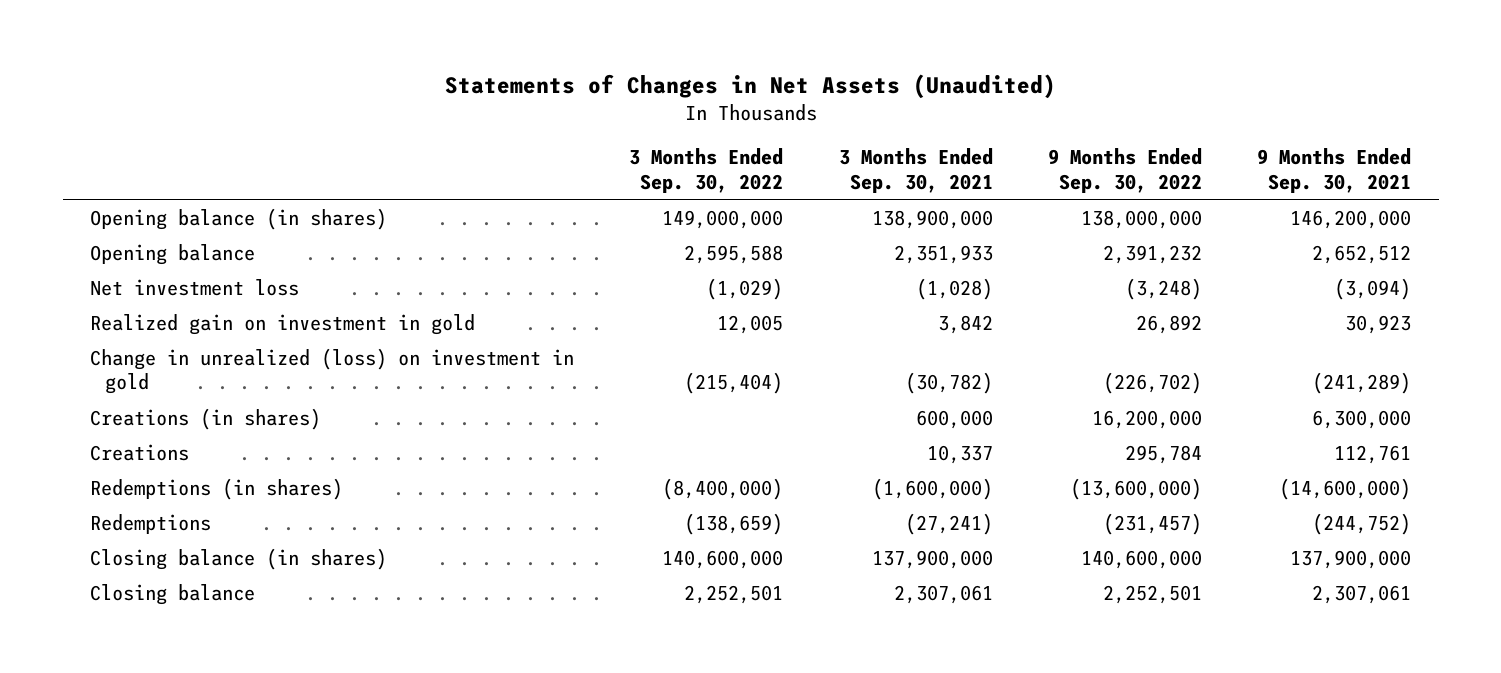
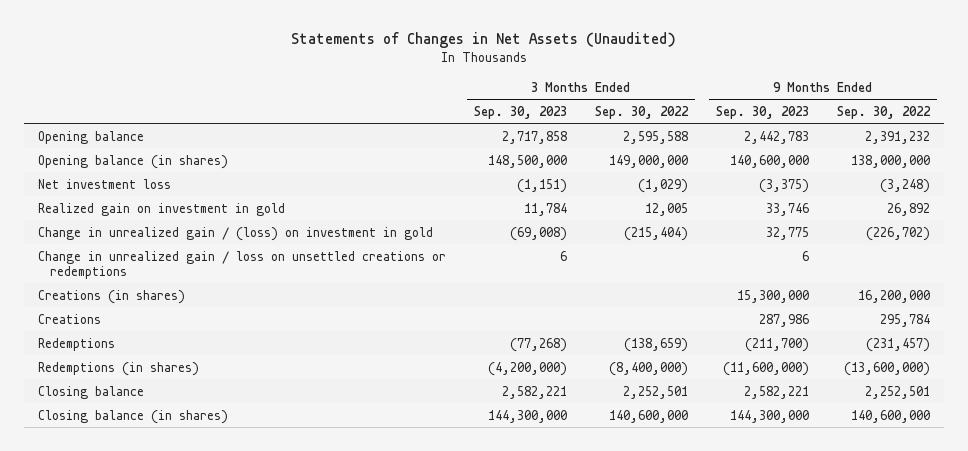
- | 3 Months Ended Sep. 30, 2022 | 3 Months Ended Sep. 30, 2021 | 9 Months Ended Sep. 30, 2022 | 9 Months Ended Sep. 30, 2021
+ | 3 Months Ended Sep. 30, 2023 | 3 Months Ended Sep. 30, 2022 | 9 Months Ended Sep. 30, 2023 | 9 Months Ended Sep. 30, 2022
moved down: Opening balance (in shares) | 148,500,000 | 149,000,000 | 140,600,000 | 138,000,000
- Change in unrealized (loss) on investment in gold | (215,404) | (30,782) | (226,702) | (241,289)
+ Change in unrealized gain / (loss) on investment in gold | (69,008) | (215,404) | 32,775 | (226,702)
+ Change in unrealized gain / loss on unsettled creations or redemptions | 6 | | 6 |
moved down: Redemptions (in shares) | (4,200,000) | (8,400,000) | (11,600,000) | (13,600,000)
moved down: Closing balance (in shares) | 144,300,000 | 140,600,000 | 144,300,000 | 140,600,000

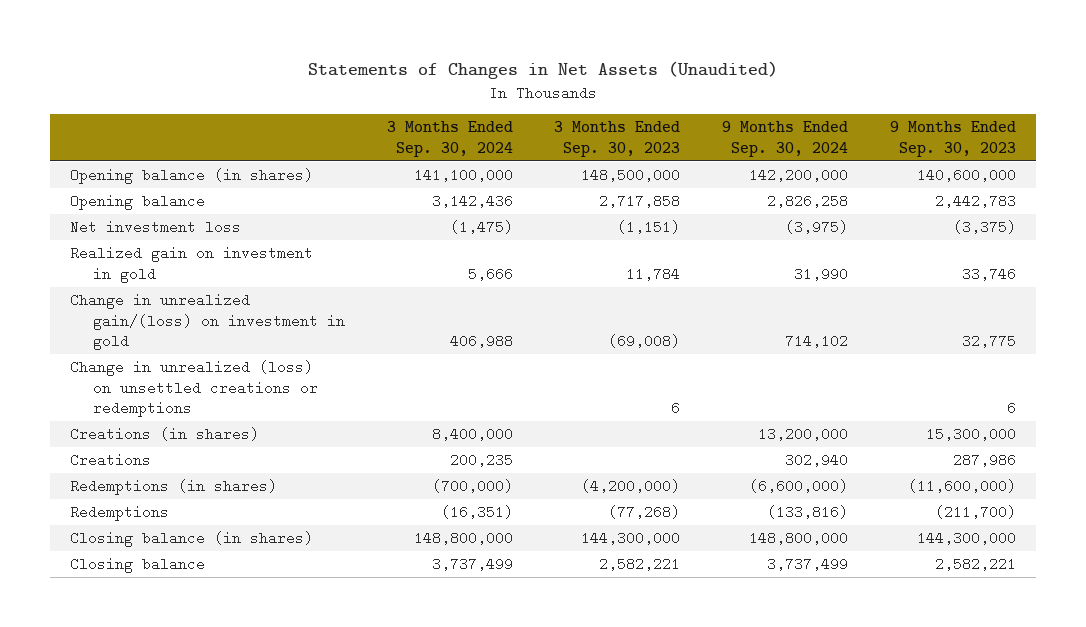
- | 3 Months Ended Sep. 30, 2023 | 3 Months Ended Sep. 30, 2022 | 9 Months Ended Sep. 30, 2023 | 9 Months Ended Sep. 30, 2022
+ | 3 Months Ended Sep. 30, 2024 | 3 Months Ended Sep. 30, 2023 | 9 Months Ended Sep. 30, 2024 | 9 Months Ended Sep. 30, 2023
moved down: Opening balance | 3,142,436 | 2,717,858 | 2,826,258 | 2,442,783
- Change in unrealized gain / (loss) on investment in gold | (69,008) | (215,404) | 32,775 | (226,702)
- Change in unrealized gain / loss on unsettled creations or redemptions | 6 | | 6 |
+ Change in unrealized gain/(loss) on investment in gold | 406,988 | (69,008) | 714,102 | 32,775
+ Change in unrealized (loss) on unsettled creations or redemptions | | 6 | | 6
moved down: Redemptions | (16,351) | (77,268) | (133,816) | (211,700)
moved down: Closing balance | 3,737,499 | 2,582,221 | 3,737,499 | 2,582,221

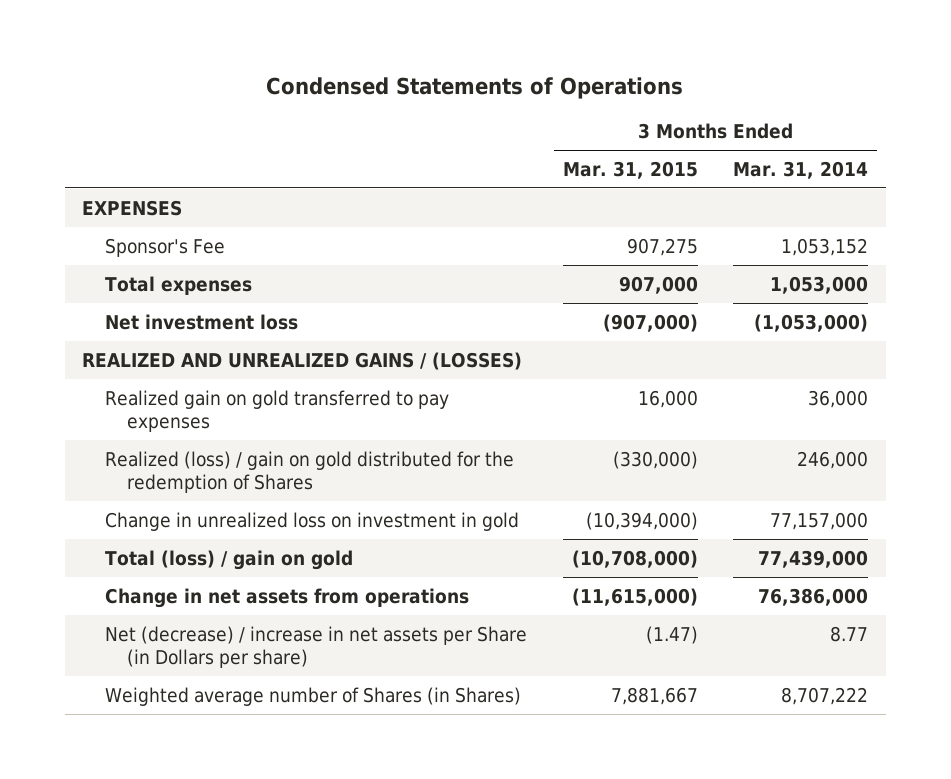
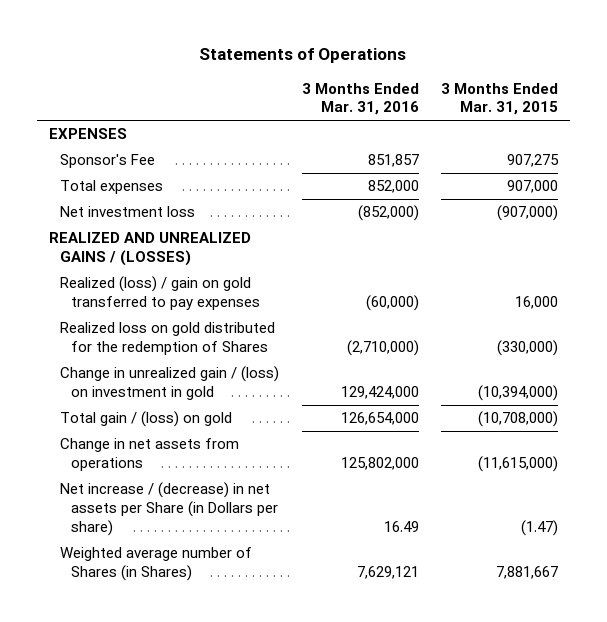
- Condensed Statements of Operations
+ Statements of Operations
- | 3 Months Ended Mar. 31, 2015 | 3 Months Ended Mar. 31, 2014
+ | 3 Months Ended Mar. 31, 2016 | 3 Months Ended Mar. 31, 2015
- Realized gain on gold transferred to pay expenses | 16,000 | 36,000
- Realized (loss) / gain on gold distributed for the redemption of Shares | (330,000) | 246,000
- Change in unrealized loss on investment in gold | (10,394,000) | 77,157,000
- Total (loss) / gain on gold | (10,708,000) | 77,439,000
+ Realized (loss) / gain on gold transferred to pay expenses | (60,000) | 16,000
+ Realized loss on gold distributed for the redemption of Shares | (2,710,000) | (330,000)
+ Change in unrealized gain / (loss) on investment in gold | 129,424,000 | (10,394,000)
+ Total gain / (loss) on gold | 126,654,000 | (10,708,000)
- Net (decrease) / increase in net assets per Share (in Dollars per share) | (1.47) | 8.77
+ Net increase / (decrease) in net assets per Share (in Dollars per share) | 16.49 | (1.47)

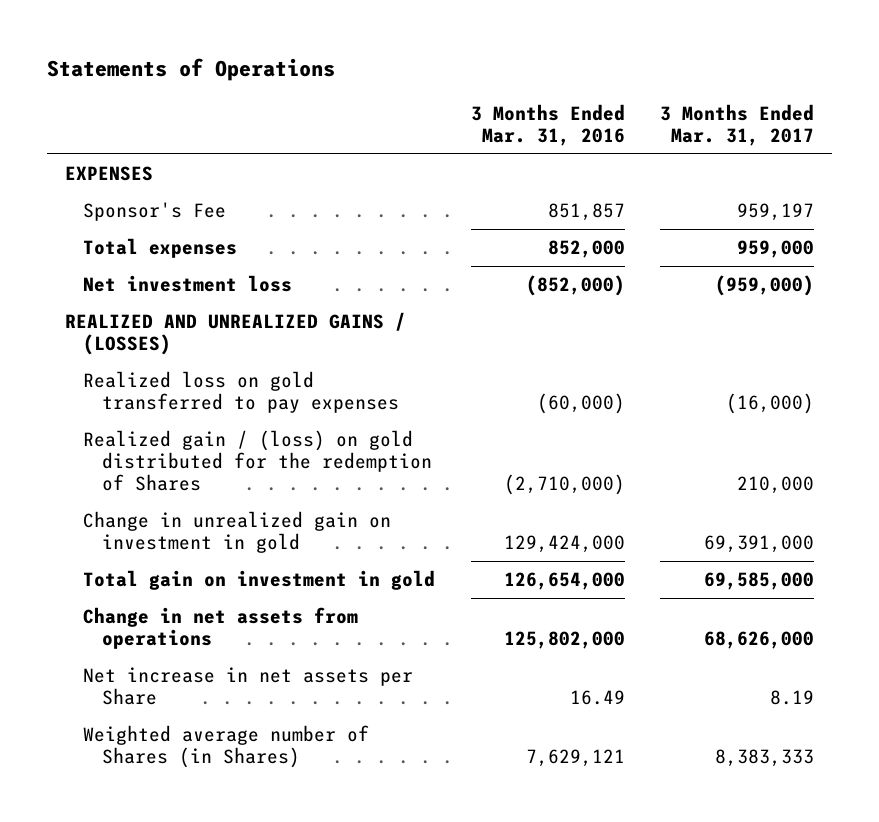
- | 3 Months Ended Mar. 31, 2016 | 3 Months Ended Mar. 31, 2015
+ | 3 Months Ended Mar. 31, 2016 | 3 Months Ended Mar. 31, 2017
- Realized (loss) / gain on gold transferred to pay expenses | (60,000) | 16,000
- Realized loss on gold distributed for the redemption of Shares | (2,710,000) | (330,000)
- Change in unrealized gain / (loss) on investment in gold | 129,424,000 | (10,394,000)
- Total gain / (loss) on gold | 126,654,000 | (10,708,000)
+ Realized loss on gold transferred to pay expenses | (60,000) | (16,000)
+ Realized gain / (loss) on gold distributed for the redemption of Shares | (2,710,000) | 210,000
+ Change in unrealized gain on investment in gold | 129,424,000 | 69,391,000
+ Total gain on investment in gold | 126,654,000 | 69,585,000
- Net increase / (decrease) in net assets per Share (in Dollars per share) | 16.49 | (1.47)
+ Net increase in net assets per Share | 16.49 | 8.19

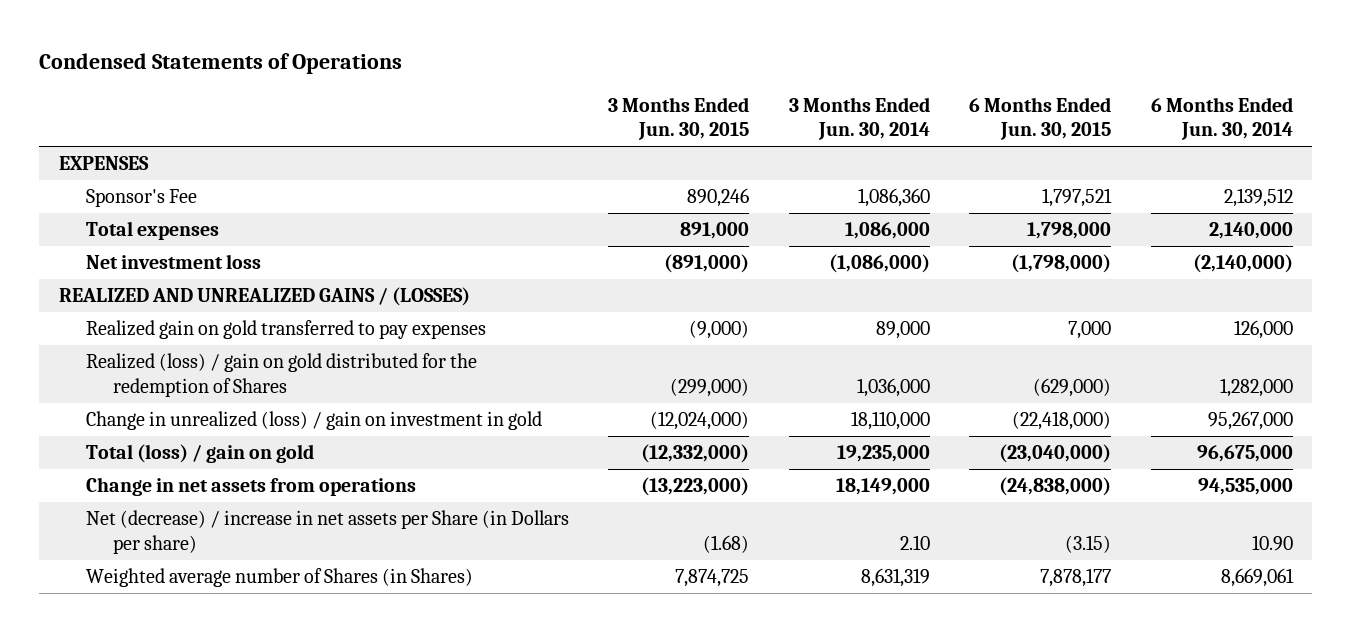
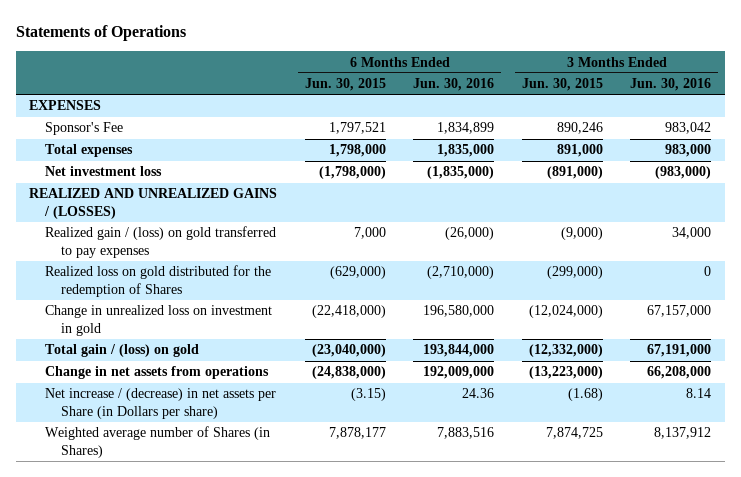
- Condensed Statements of Operations
+ Statements of Operations
- | 3 Months Ended Jun. 30, 2015 | 3 Months Ended Jun. 30, 2014 | 6 Months Ended Jun. 30, 2015 | 6 Months Ended Jun. 30, 2014
+ | 6 Months Ended Jun. 30, 2015 | 6 Months Ended Jun. 30, 2016 | 3 Months Ended Jun. 30, 2015 | 3 Months Ended Jun. 30, 2016
- Realized gain on gold transferred to pay expenses | (9,000) | 89,000 | 7,000 | 126,000
- Realized (loss) / gain on gold distributed for the redemption of Shares | (299,000) | 1,036,000 | (629,000) | 1,282,000
- Change in unrealized (loss) / gain on investment in gold | (12,024,000) | 18,110,000 | (22,418,000) | 95,267,000
- Total (loss) / gain on gold | (12,332,000) | 19,235,000 | (23,040,000) | 96,675,000
+ Realized gain / (loss) on gold transferred to pay expenses | 7,000 | (26,000) | (9,000) | 34,000
+ Realized loss on gold distributed for the redemption of Shares | (629,000) | (2,710,000) | (299,000) | 0
+ Change in unrealized loss on investment in gold | (22,418,000) | 196,580,000 | (12,024,000) | 67,157,000
+ Total gain / (loss) on gold | (23,040,000) | 193,844,000 | (12,332,000) | 67,191,000
- Net (decrease) / increase in net assets per Share (in Dollars per share) | (1.68) | 2.10 | (3.15) | 10.90
+ Net increase / (decrease) in net assets per Share (in Dollars per share) | (3.15) | 24.36 | (1.68) | 8.14

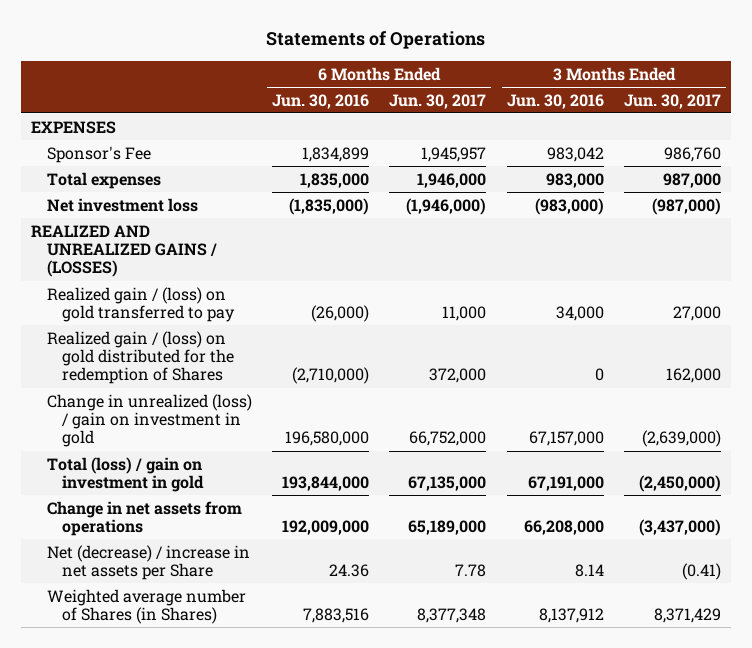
- | 6 Months Ended Jun. 30, 2015 | 6 Months Ended Jun. 30, 2016 | 3 Months Ended Jun. 30, 2015 | 3 Months Ended Jun. 30, 2016
+ | 6 Months Ended Jun. 30, 2016 | 6 Months Ended Jun. 30, 2017 | 3 Months Ended Jun. 30, 2016 | 3 Months Ended Jun. 30, 2017
- Realized gain / (loss) on gold transferred to pay expenses | 7,000 | (26,000) | (9,000) | 34,000
- Realized loss on gold distributed for the redemption of Shares | (629,000) | (2,710,000) | (299,000) | 0
- Change in unrealized loss on investment in gold | (22,418,000) | 196,580,000 | (12,024,000) | 67,157,000
- Total gain / (loss) on gold | (23,040,000) | 193,844,000 | (12,332,000) | 67,191,000
+ Realized gain / (loss) on gold transferred to pay | (26,000) | 11,000 | 34,000 | 27,000
+ Realized gain / (loss) on gold distributed for the redemption of Shares | (2,710,000) | 372,000 | 0 | 162,000
+ Change in unrealized (loss) / gain on investment in gold | 196,580,000 | 66,752,000 | 67,157,000 | (2,639,000)
+ Total (loss) / gain on investment in gold | 193,844,000 | 67,135,000 | 67,191,000 | (2,450,000)
- Net increase / (decrease) in net assets per Share (in Dollars per share) | (3.15) | 24.36 | (1.68) | 8.14
+ Net (decrease) / increase in net assets per Share | 24.36 | 7.78 | 8.14 | (0.41)

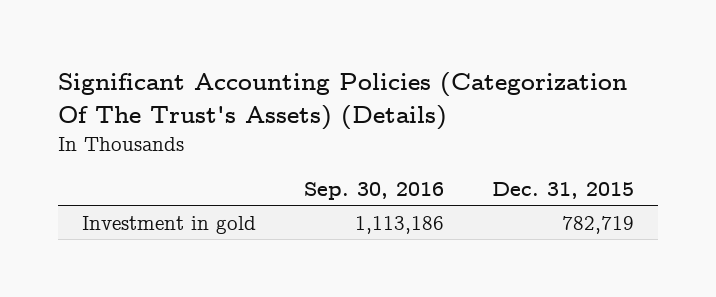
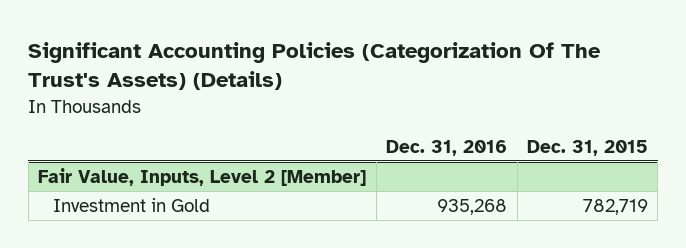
- | Sep. 30, 2016 | Dec. 31, 2015
+ | Dec. 31, 2016 | Dec. 31, 2015
- Investment in gold | 1,113,186 | 782,719
+ Fair Value, Inputs, Level 2 [Member]
+ Investment in Gold | 935,268 | 782,719

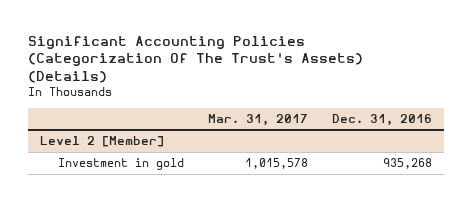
- | Dec. 31, 2016 | Dec. 31, 2015
+ | Mar. 31, 2017 | Dec. 31, 2016
- Fair Value, Inputs, Level 2 [Member]
- Investment in Gold | 935,268 | 782,719
+ Level 2 [Member]
+ Investment in gold | 1,015,578 | 935,268

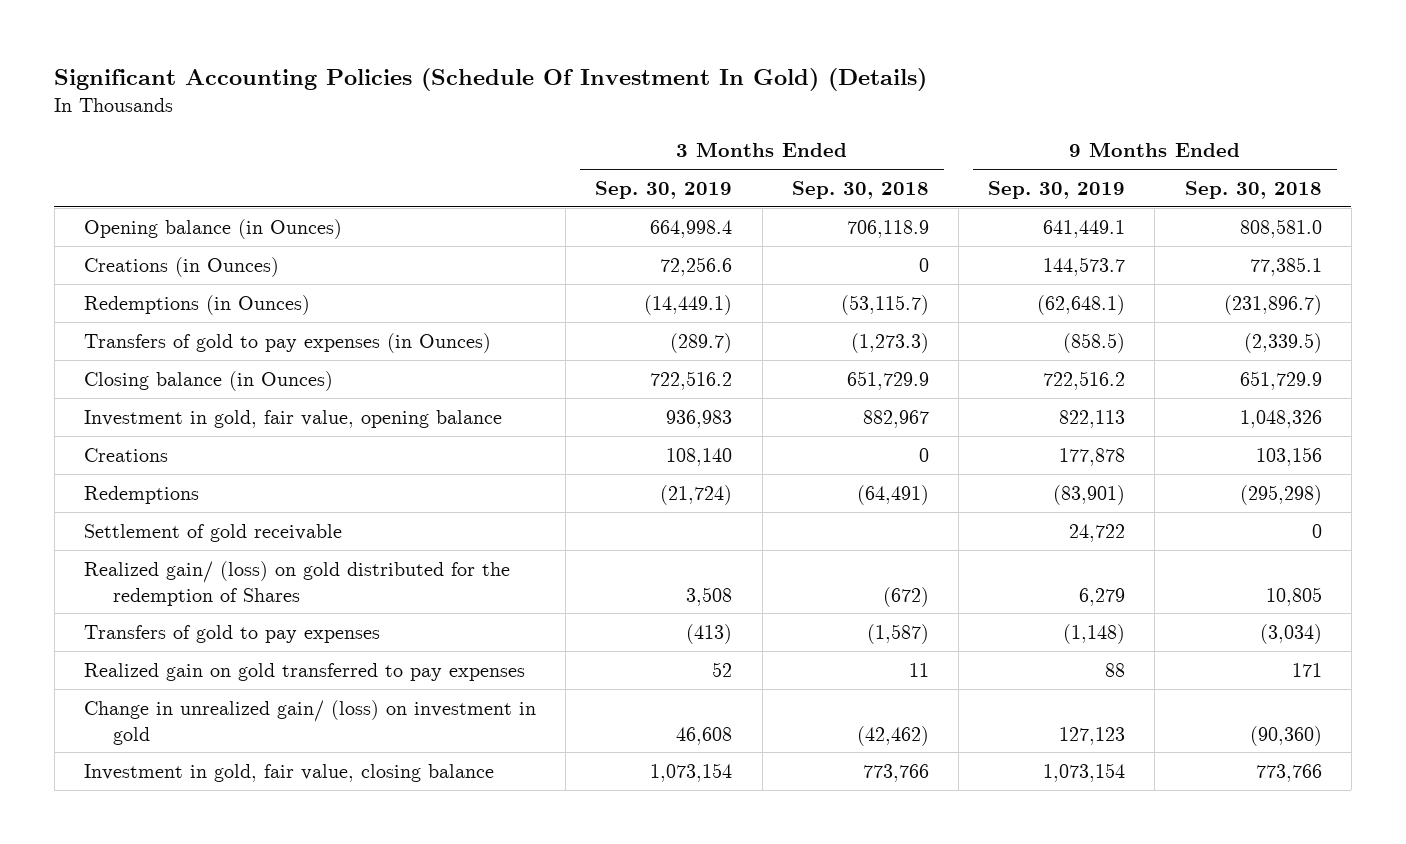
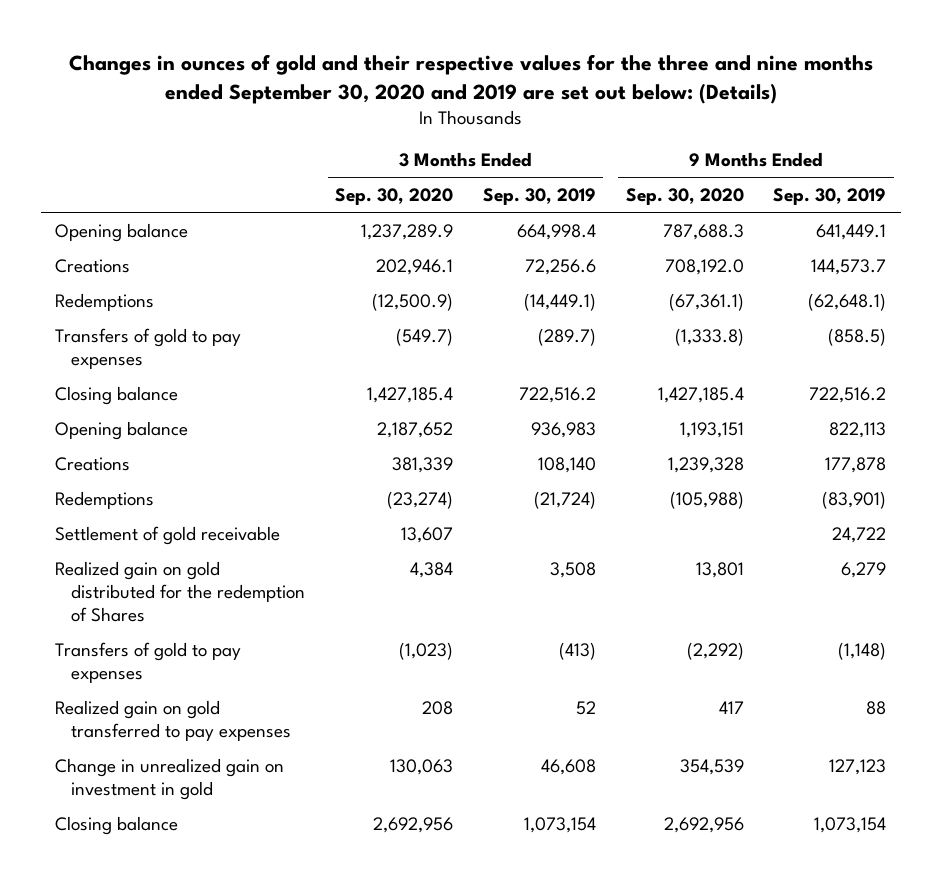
- Significant Accounting Policies (Schedule Of Investment In Gold) (Details)
+ Changes in ounces of gold and their respective values for the three and nine months ended September 30, 2020 and 2019 are set out below: (Details)
- | 3 Months Ended Sep. 30, 2019 | 3 Months Ended Sep. 30, 2018 | 9 Months Ended Sep. 30, 2019 | 9 Months Ended Sep. 30, 2018
+ | 3 Months Ended Sep. 30, 2020 | 3 Months Ended Sep. 30, 2019 | 9 Months Ended Sep. 30, 2020 | 9 Months Ended Sep. 30, 2019
- Opening balance (in Ounces) | 664,998.4 | 706,118.9 | 641,449.1 | 808,581.0
- Creations (in Ounces) | 72,256.6 | 0 | 144,573.7 | 77,385.1
- Redemptions (in Ounces) | (14,449.1) | (53,115.7) | (62,648.1) | (231,896.7)
- Transfers of gold to pay expenses (in Ounces) | (289.7) | (1,273.3) | (858.5) | (2,339.5)
- Closing balance (in Ounces) | 722,516.2 | 651,729.9 | 722,516.2 | 651,729.9
- Investment in gold, fair value, opening balance | 936,983 | 882,967 | 822,113 | 1,048,326
+ Opening balance | 1,237,289.9 | 664,998.4 | 787,688.3 | 641,449.1
+ Creations | 202,946.1 | 72,256.6 | 708,192.0 | 144,573.7
+ Redemptions | (12,500.9) | (14,449.1) | (67,361.1) | (62,648.1)
+ Transfers of gold to pay expenses | (549.7) | (289.7) | (1,333.8) | (858.5)
+ Closing balance | 1,427,185.4 | 722,516.2 | 1,427,185.4 | 722,516.2
+ Opening balance | 2,187,652 | 936,983 | 1,193,151 | 822,113
- Realized gain/ (loss) on gold distributed for the redemption of Shares | 3,508 | (672) | 6,279 | 10,805
+ Realized gain on gold distributed for the redemption of Shares | 4,384 | 3,508 | 13,801 | 6,279
- Change in unrealized gain/ (loss) on investment in gold | 46,608 | (42,462) | 127,123 | (90,360)
- Investment in gold, fair value, closing balance | 1,073,154 | 773,766 | 1,073,154 | 773,766
+ Change in unrealized gain on investment in gold | 130,063 | 46,608 | 354,539 | 127,123
+ Closing balance | 2,692,956 | 1,073,154 | 2,692,956 | 1,073,154

